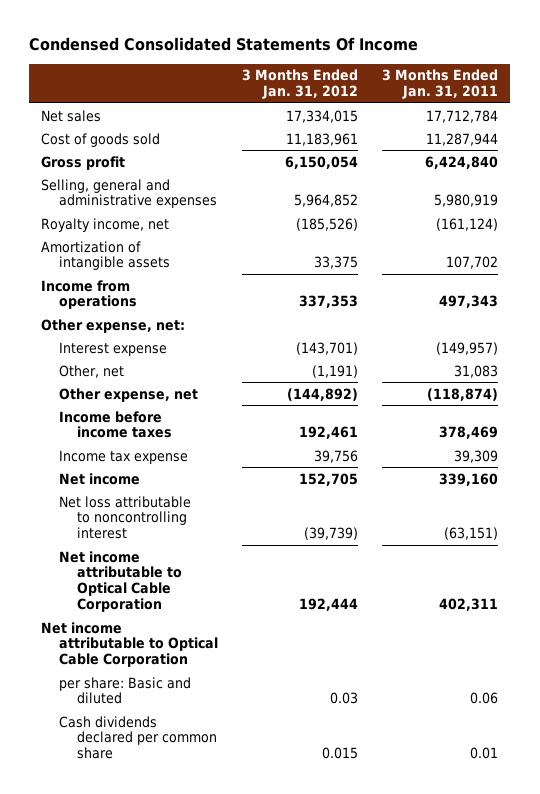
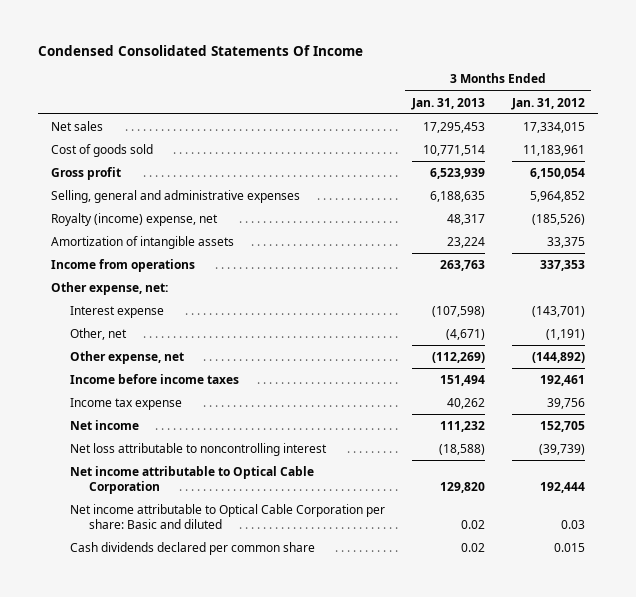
- | 3 Months Ended Jan. 31, 2012 | 3 Months Ended Jan. 31, 2011
+ | 3 Months Ended Jan. 31, 2013 | 3 Months Ended Jan. 31, 2012
- Royalty income, net | (185,526) | (161,124)
+ Royalty (income) expense, net | 48,317 | (185,526)
- Net income attributable to Optical Cable Corporation
- per share: Basic and diluted | 0.03 | 0.06
+ Net income attributable to Optical Cable Corporation per share: Basic and diluted | 0.02 | 0.03

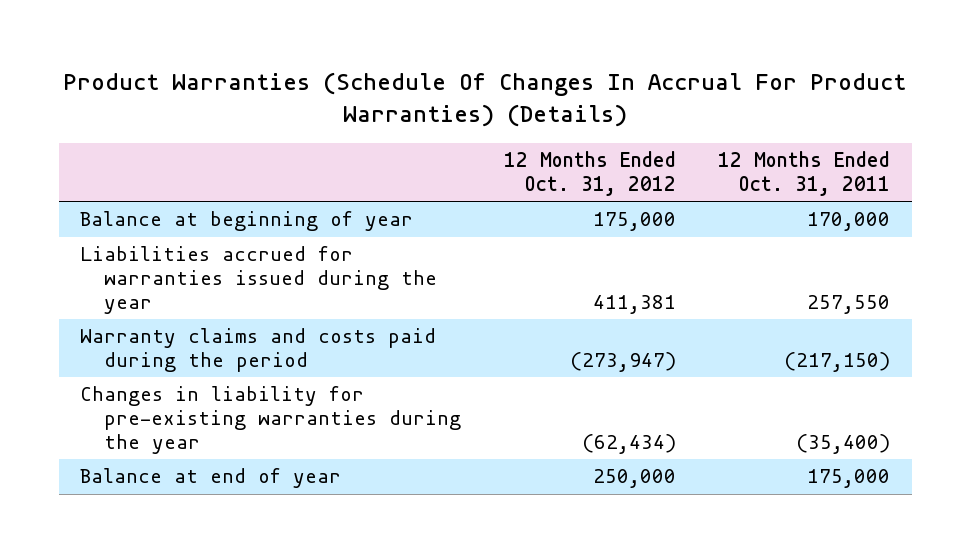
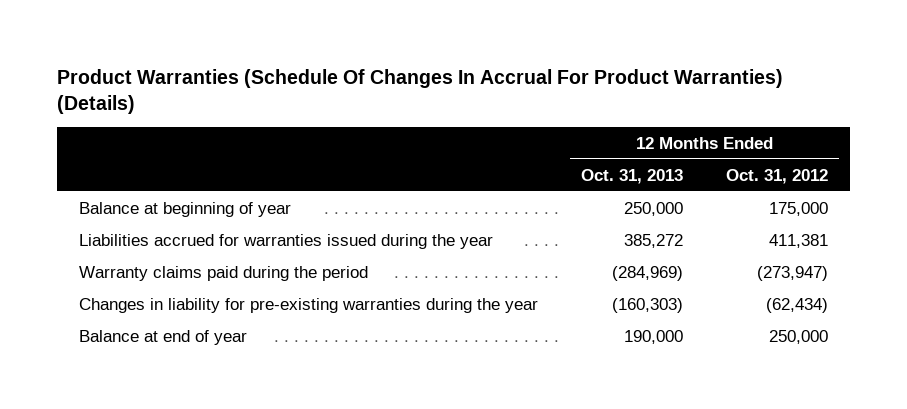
- | 12 Months Ended Oct. 31, 2012 | 12 Months Ended Oct. 31, 2011
+ | 12 Months Ended Oct. 31, 2013 | 12 Months Ended Oct. 31, 2012
- Warranty claims and costs paid during the period | (273,947) | (217,150)
+ Warranty claims paid during the period | (284,969) | (273,947)

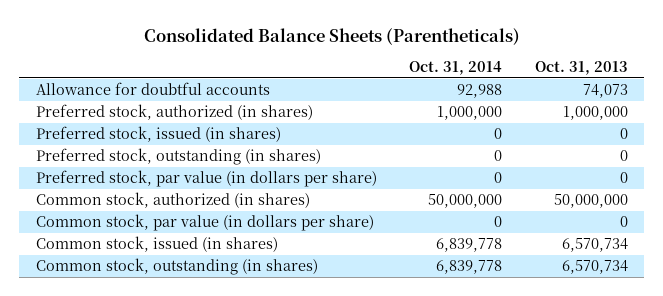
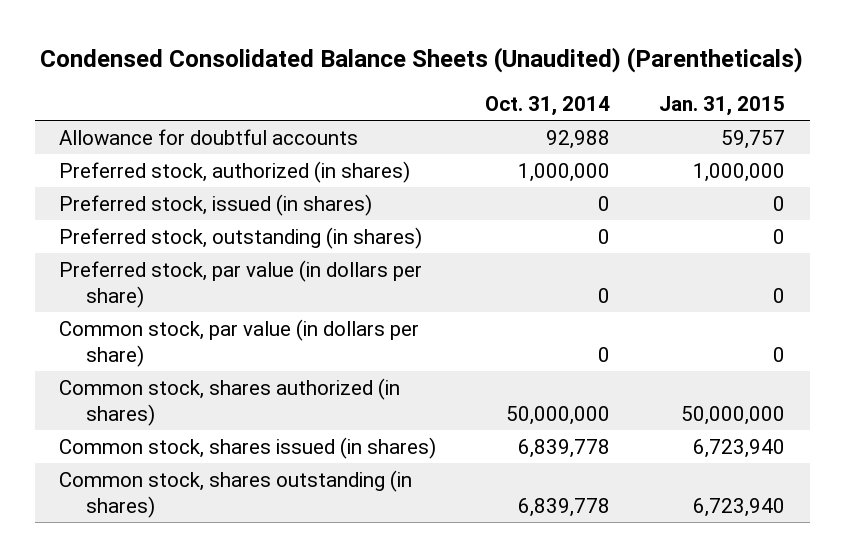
- Consolidated Balance Sheets (Parentheticals)
+ Condensed Consolidated Balance Sheets (Unaudited) (Parentheticals)
- | Oct. 31, 2014 | Oct. 31, 2013
+ | Oct. 31, 2014 | Jan. 31, 2015
- Common stock, authorized (in shares) | 50,000,000 | 50,000,000
- Common stock, issued (in shares) | 6,839,778 | 6,570,734
- Common stock, outstanding (in shares) | 6,839,778 | 6,570,734
+ Common stock, shares authorized (in shares) | 50,000,000 | 50,000,000
+ Common stock, shares issued (in shares) | 6,839,778 | 6,723,940
+ Common stock, shares outstanding (in shares) | 6,839,778 | 6,723,940

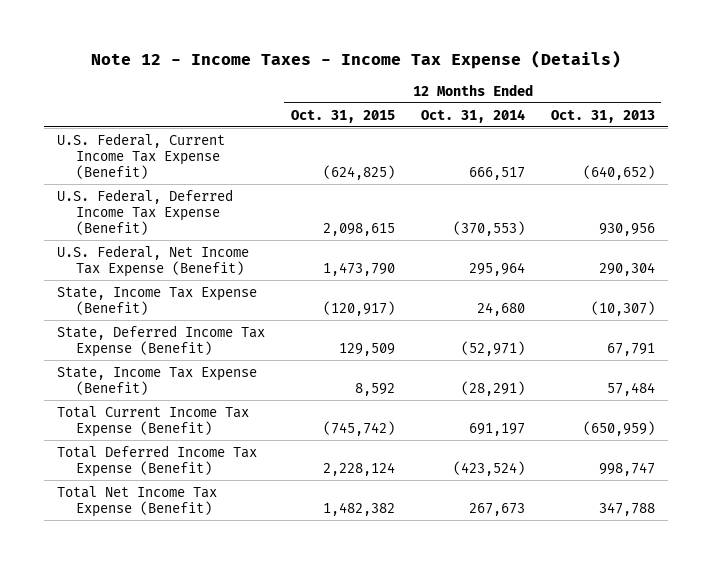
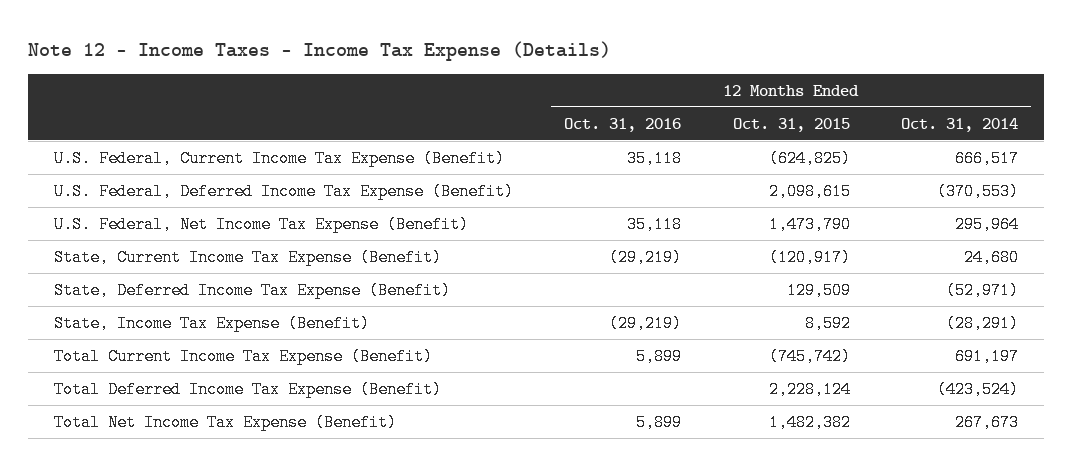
- | 12 Months Ended Oct. 31, 2015 | 12 Months Ended Oct. 31, 2014 | 12 Months Ended Oct. 31, 2013
+ | 12 Months Ended Oct. 31, 2016 | 12 Months Ended Oct. 31, 2015 | 12 Months Ended Oct. 31, 2014
- State, Income Tax Expense (Benefit) | (120,917) | 24,680 | (10,307)
+ State, Current Income Tax Expense (Benefit) | (29,219) | (120,917) | 24,680

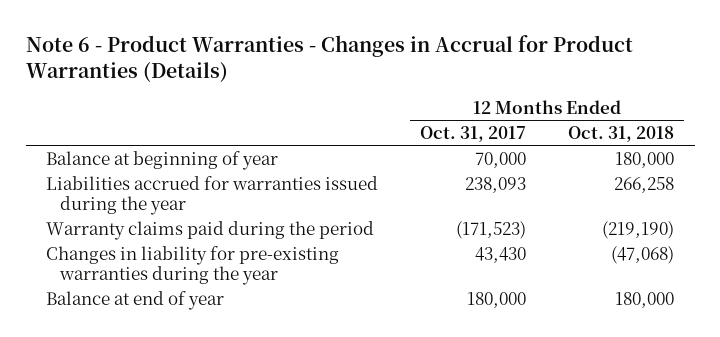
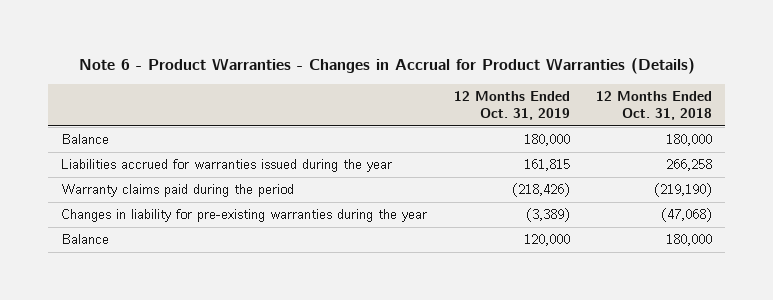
- | 12 Months Ended Oct. 31, 2017 | 12 Months Ended Oct. 31, 2018
+ | 12 Months Ended Oct. 31, 2019 | 12 Months Ended Oct. 31, 2018
- Balance at beginning of year | 70,000 | 180,000
+ Balance | 180,000 | 180,000
- Balance at end of year | 180,000 | 180,000
+ Balance | 120,000 | 180,000

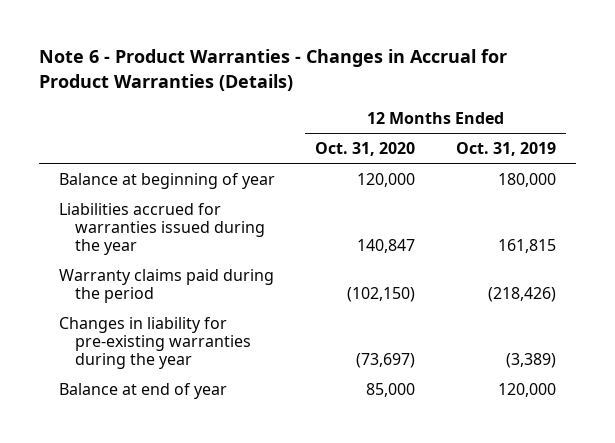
- | 12 Months Ended Oct. 31, 2019 | 12 Months Ended Oct. 31, 2018
+ | 12 Months Ended Oct. 31, 2020 | 12 Months Ended Oct. 31, 2019
- Balance | 180,000 | 180,000
+ Balance at beginning of year | 120,000 | 180,000
- Balance | 120,000 | 180,000
+ Balance at end of year | 85,000 | 120,000

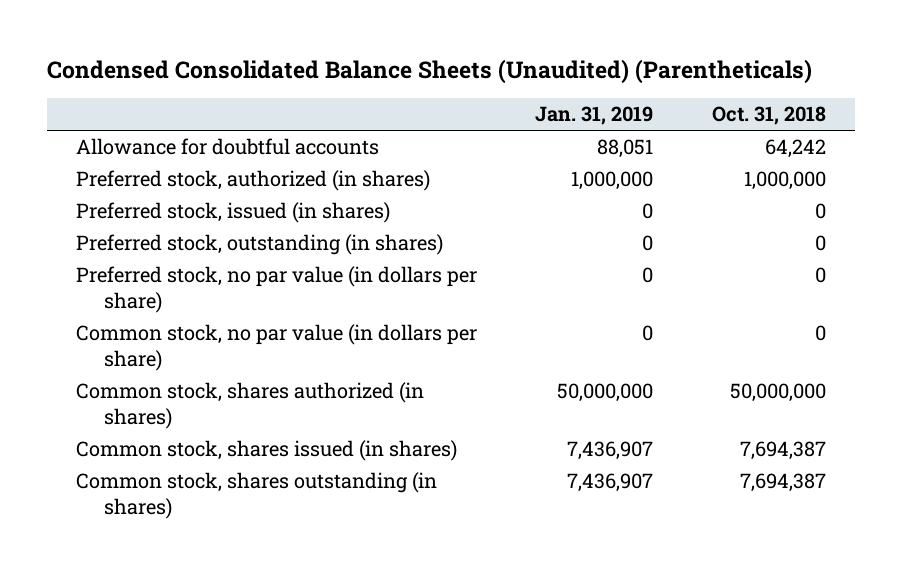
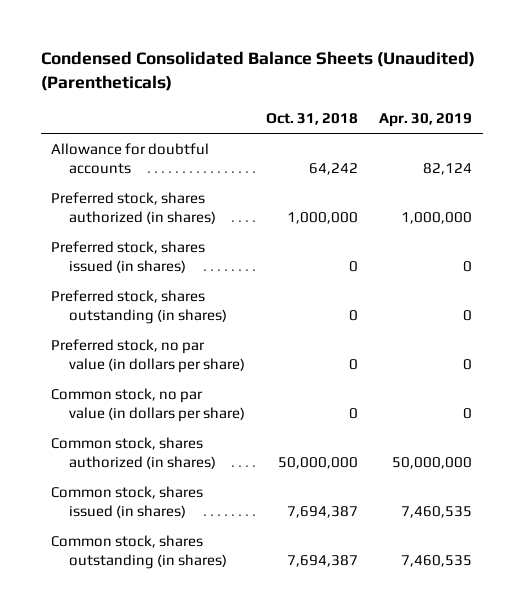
- | Jan. 31, 2019 | Oct. 31, 2018
+ | Oct. 31, 2018 | Apr. 30, 2019
- Preferred stock, authorized (in shares) | 1,000,000 | 1,000,000
- Preferred stock, issued (in shares) | 0 | 0
- Preferred stock, outstanding (in shares) | 0 | 0
+ Preferred stock, shares authorized (in shares) | 1,000,000 | 1,000,000
+ Preferred stock, shares issued (in shares) | 0 | 0
+ Preferred stock, shares outstanding (in shares) | 0 | 0

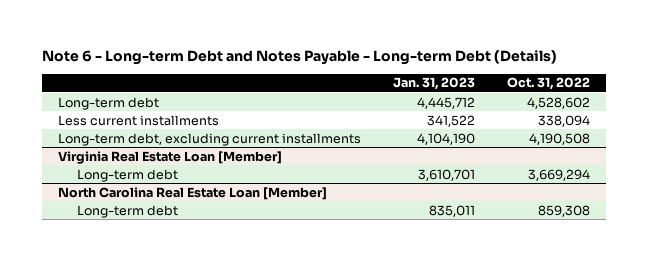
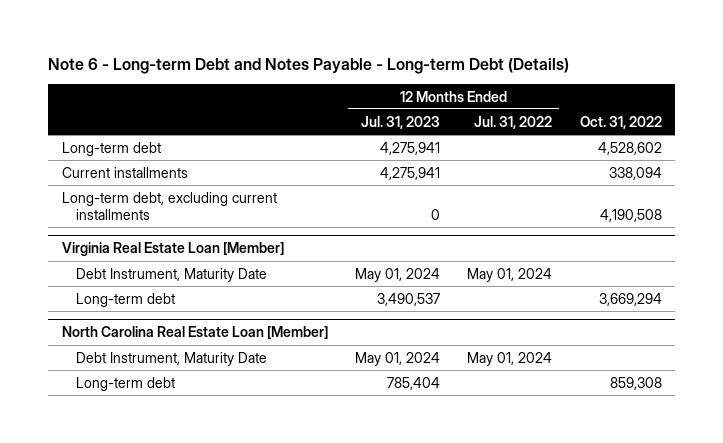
- | Jan. 31, 2023 | Oct. 31, 2022
+ | 12 Months Ended Jul. 31, 2023 | 12 Months Ended Jul. 31, 2022 | Oct. 31, 2022
- Less current installments | 341,522 | 338,094
+ Current installments | 4,275,941 | | 338,094
@ Virginia Real Estate Loan [Member]
+ Debt Instrument, Maturity Date | May 01, 2024 | May 01, 2024 |
@ North Carolina Real Estate Loan [Member]
+ Debt Instrument, Maturity Date | May 01, 2024 | May 01, 2024 |

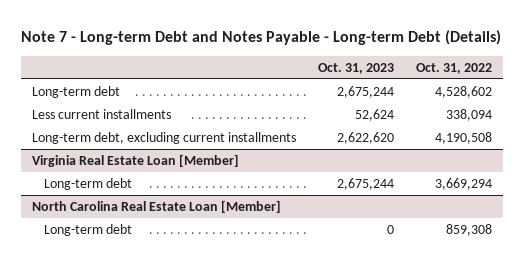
- Note 6 - Long-term Debt and Notes Payable - Long-term Debt (Details)
+ Note 7 - Long-term Debt and Notes Payable - Long-term Debt (Details)
- | 12 Months Ended Jul. 31, 2023 | 12 Months Ended Jul. 31, 2022 | Oct. 31, 2022
+ | Oct. 31, 2023 | Oct. 31, 2022
- Current installments | 4,275,941 | | 338,094
+ Less current installments | 52,624 | 338,094
@ Virginia Real Estate Loan [Member]
- Debt Instrument, Maturity Date | May 01, 2024 | May 01, 2024 |
@ North Carolina Real Estate Loan [Member]
- Debt Instrument, Maturity Date | May 01, 2024 | May 01, 2024 |

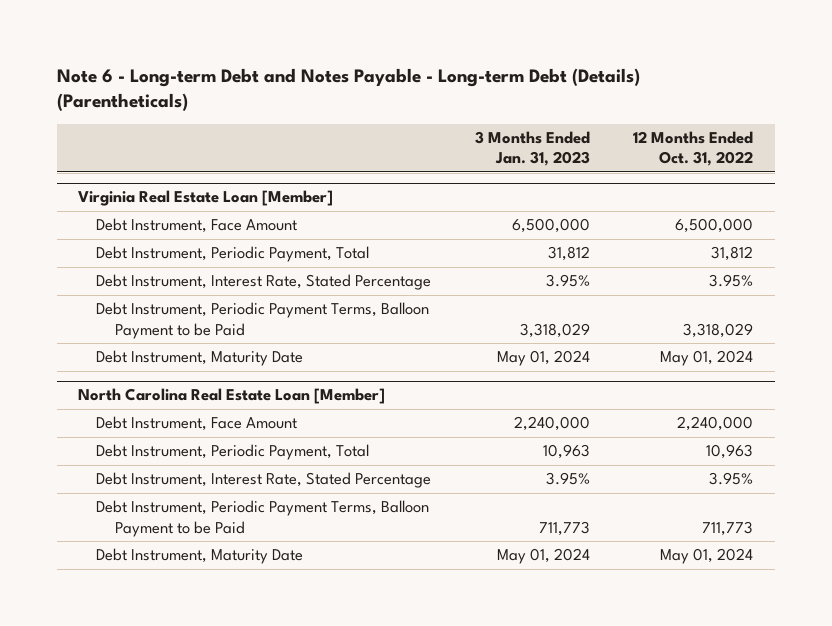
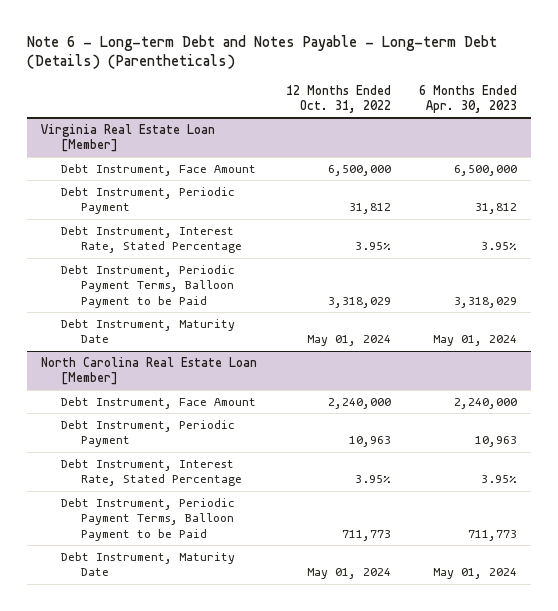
- | 3 Months Ended Jan. 31, 2023 | 12 Months Ended Oct. 31, 2022
+ | 12 Months Ended Oct. 31, 2022 | 6 Months Ended Apr. 30, 2023
@ Virginia Real Estate Loan [Member]
- Debt Instrument, Periodic Payment, Total | 31,812 | 31,812
+ Debt Instrument, Periodic Payment | 31,812 | 31,812
@ North Carolina Real Estate Loan [Member]
- Debt Instrument, Periodic Payment, Total | 10,963 | 10,963
+ Debt Instrument, Periodic Payment | 10,963 | 10,963

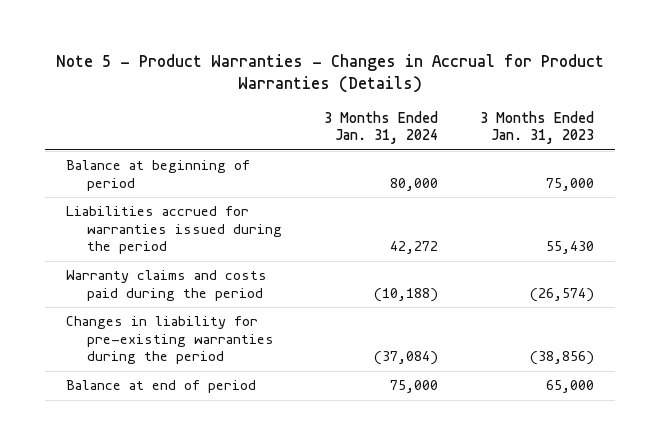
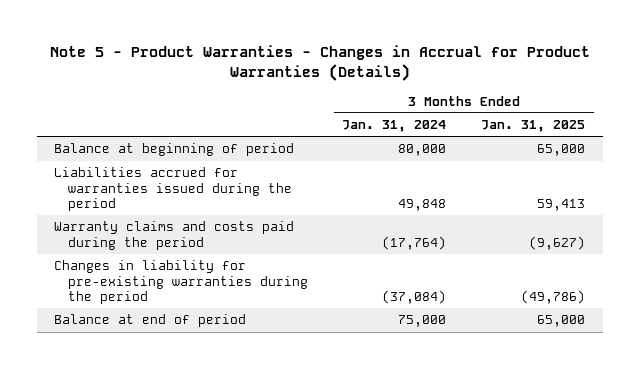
- | 3 Months Ended Jan. 31, 2024 | 3 Months Ended Jan. 31, 2023
+ | 3 Months Ended Jan. 31, 2024 | 3 Months Ended Jan. 31, 2025
- Liabilities accrued for warranties issued during the period | 42,272 | 55,430
- Warranty claims and costs paid during the period | (10,188) | (26,574)
+ Liabilities accrued for warranties issued during the period | 49,848 | 59,413
+ Warranty claims and costs paid during the period | (17,764) | (9,627)

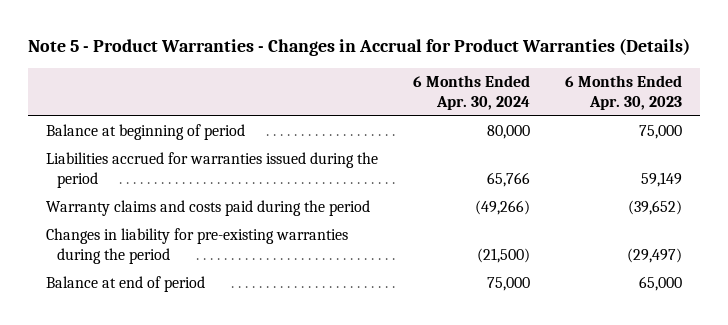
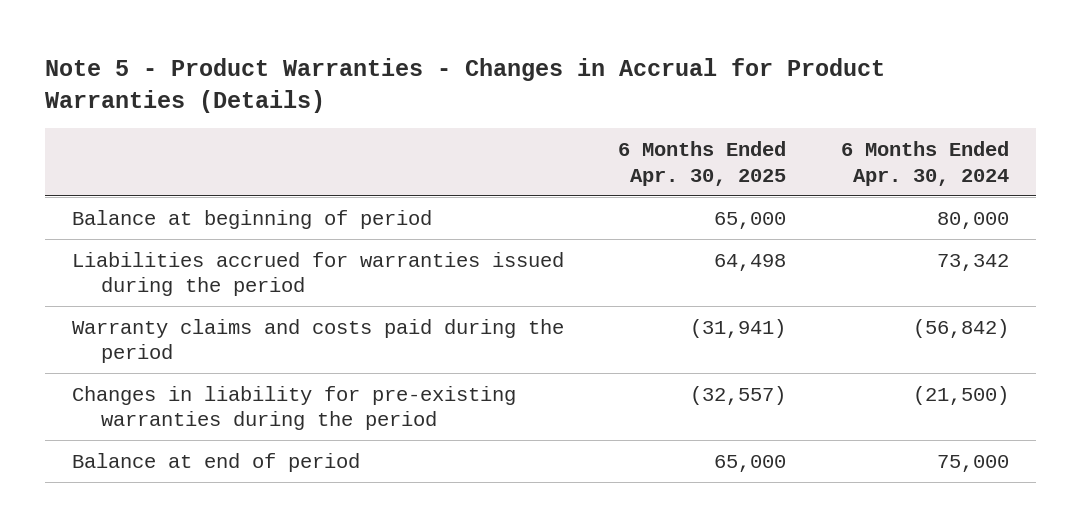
- | 6 Months Ended Apr. 30, 2024 | 6 Months Ended Apr. 30, 2023
+ | 6 Months Ended Apr. 30, 2025 | 6 Months Ended Apr. 30, 2024
- Liabilities accrued for warranties issued during the period | 65,766 | 59,149
- Warranty claims and costs paid during the period | (49,266) | (39,652)
+ Liabilities accrued for warranties issued during the period | 64,498 | 73,342
+ Warranty claims and costs paid during the period | (31,941) | (56,842)

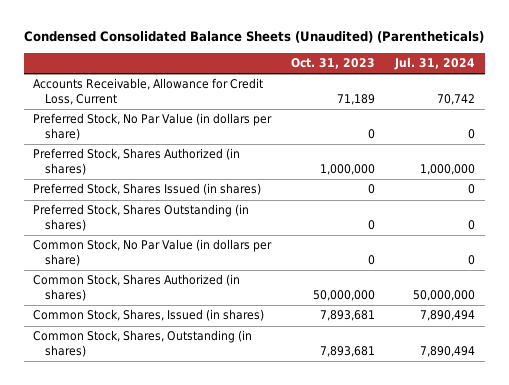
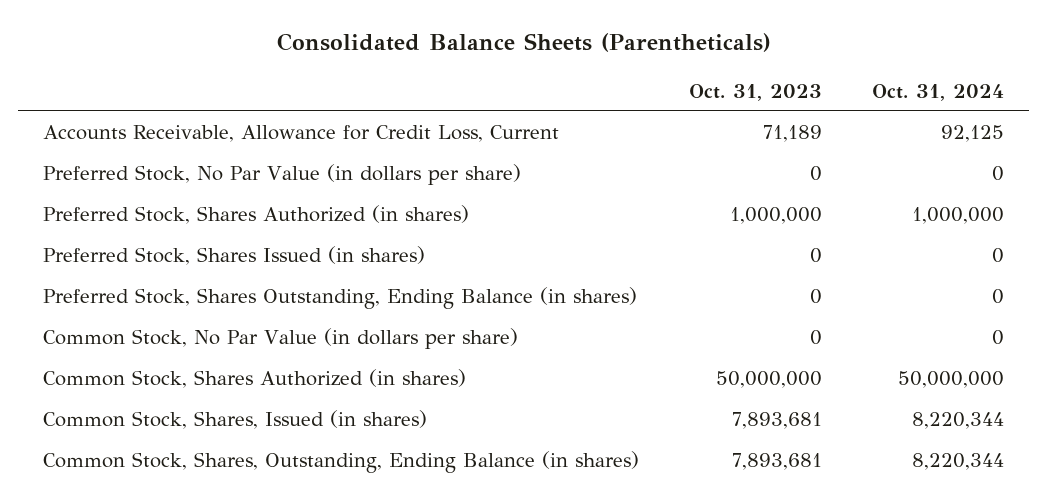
- Condensed Consolidated Balance Sheets (Unaudited) (Parentheticals)
+ Consolidated Balance Sheets (Parentheticals)
- | Oct. 31, 2023 | Jul. 31, 2024
+ | Oct. 31, 2023 | Oct. 31, 2024
- Preferred Stock, Shares Outstanding (in shares) | 0 | 0
+ Preferred Stock, Shares Outstanding, Ending Balance (in shares) | 0 | 0
- Common Stock, Shares, Outstanding (in shares) | 7,893,681 | 7,890,494
+ Common Stock, Shares, Outstanding, Ending Balance (in shares) | 7,893,681 | 8,220,344

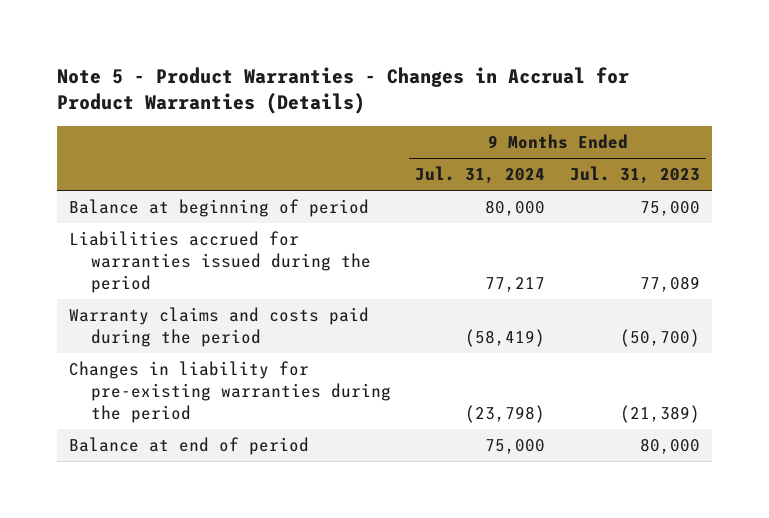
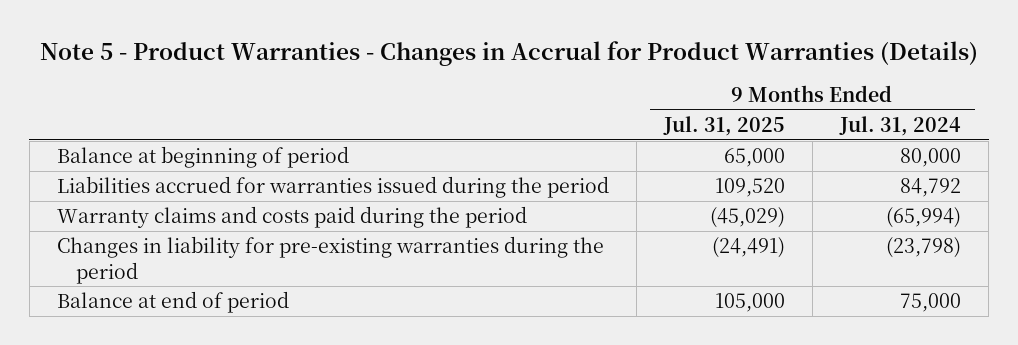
- | 9 Months Ended Jul. 31, 2024 | 9 Months Ended Jul. 31, 2023
+ | 9 Months Ended Jul. 31, 2025 | 9 Months Ended Jul. 31, 2024
- Liabilities accrued for warranties issued during the period | 77,217 | 77,089
- Warranty claims and costs paid during the period | (58,419) | (50,700)
+ Liabilities accrued for warranties issued during the period | 109,520 | 84,792
+ Warranty claims and costs paid during the period | (45,029) | (65,994)

